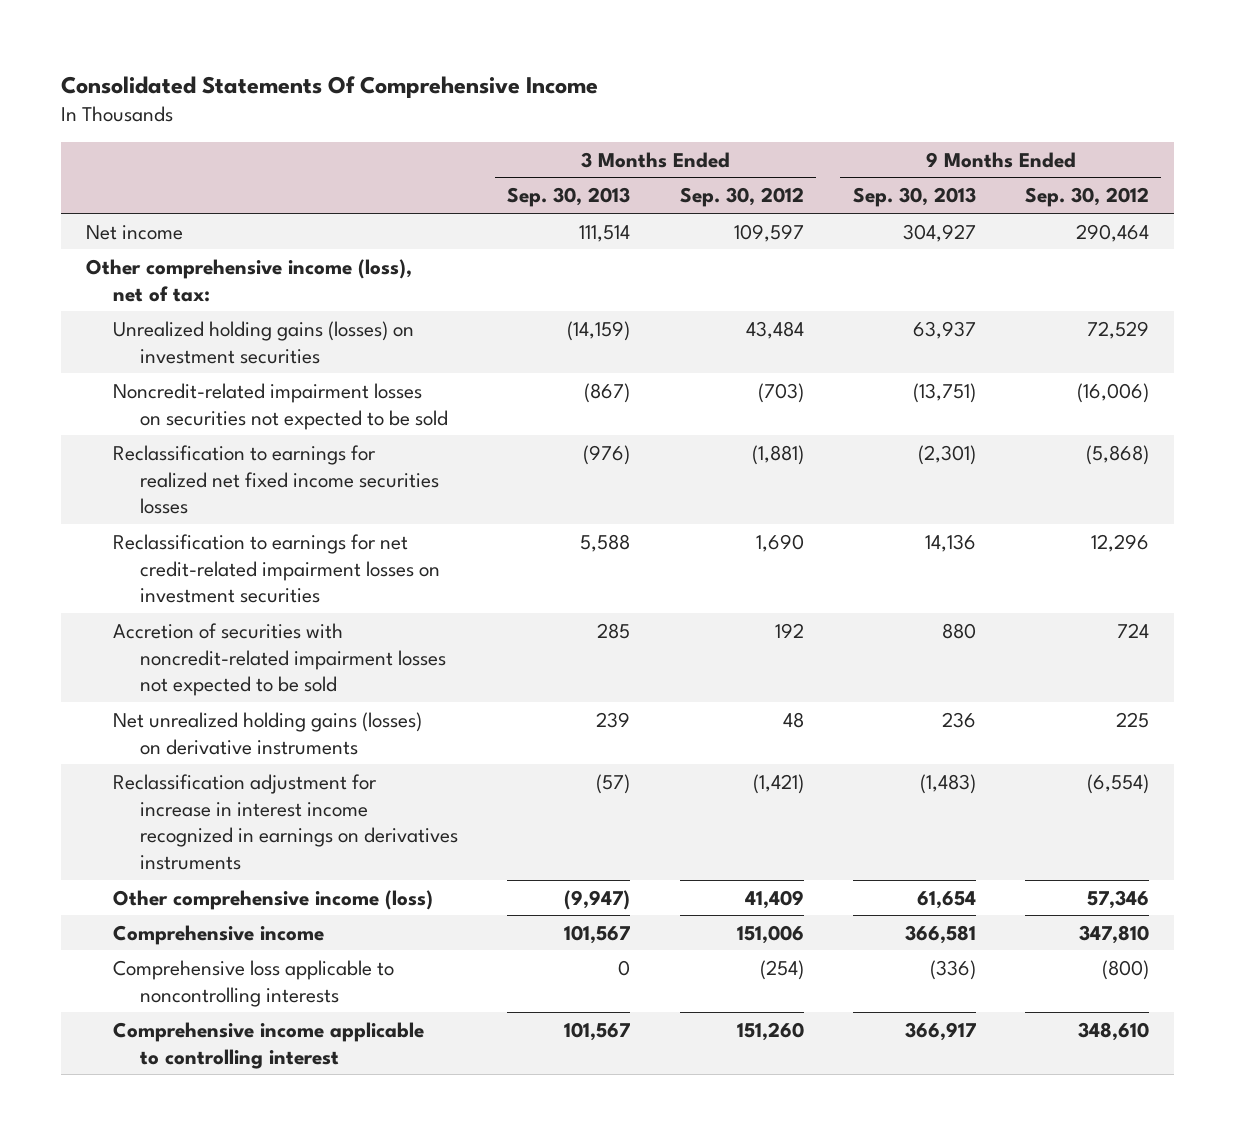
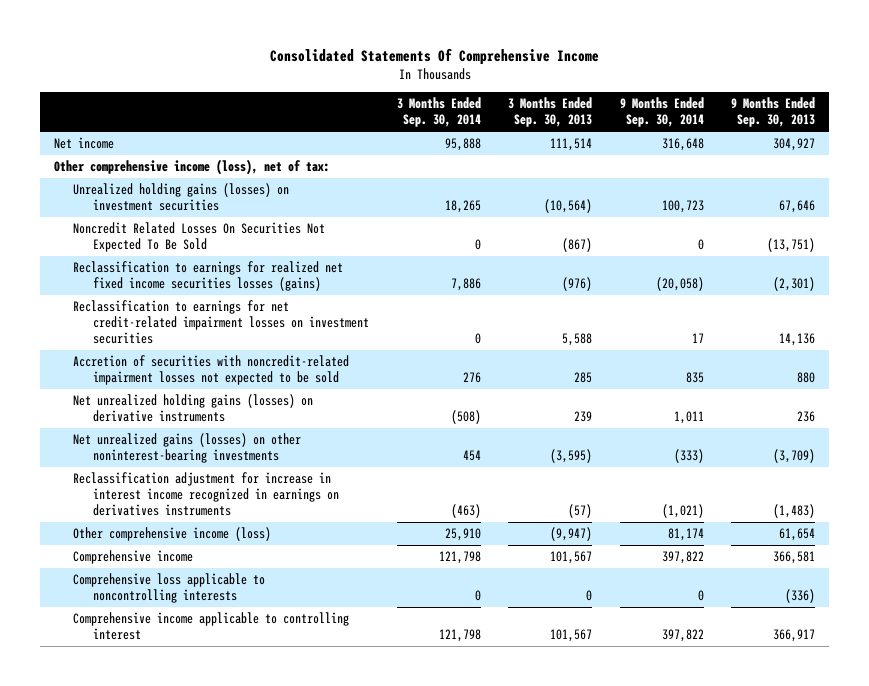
- | 3 Months Ended Sep. 30, 2013 | 3 Months Ended Sep. 30, 2012 | 9 Months Ended Sep. 30, 2013 | 9 Months Ended Sep. 30, 2012
+ | 3 Months Ended Sep. 30, 2014 | 3 Months Ended Sep. 30, 2013 | 9 Months Ended Sep. 30, 2014 | 9 Months Ended Sep. 30, 2013
- Unrealized holding gains (losses) on investment securities | (14,159) | 43,484 | 63,937 | 72,529
- Noncredit-related impairment losses on securities not expected to be sold | (867) | (703) | (13,751) | (16,006)
- Reclassification to earnings for realized net fixed income securities losses | (976) | (1,881) | (2,301) | (5,868)
+ Unrealized holding gains (losses) on investment securities | 18,265 | (10,564) | 100,723 | 67,646
+ Noncredit Related Losses On Securities Not Expected To Be Sold | 0 | (867) | 0 | (13,751)
+ Reclassification to earnings for realized net fixed income securities losses (gains) | 7,886 | (976) | (20,058) | (2,301)
+ Net unrealized gains (losses) on other noninterest-bearing investments | 454 | (3,595) | (333) | (3,709)

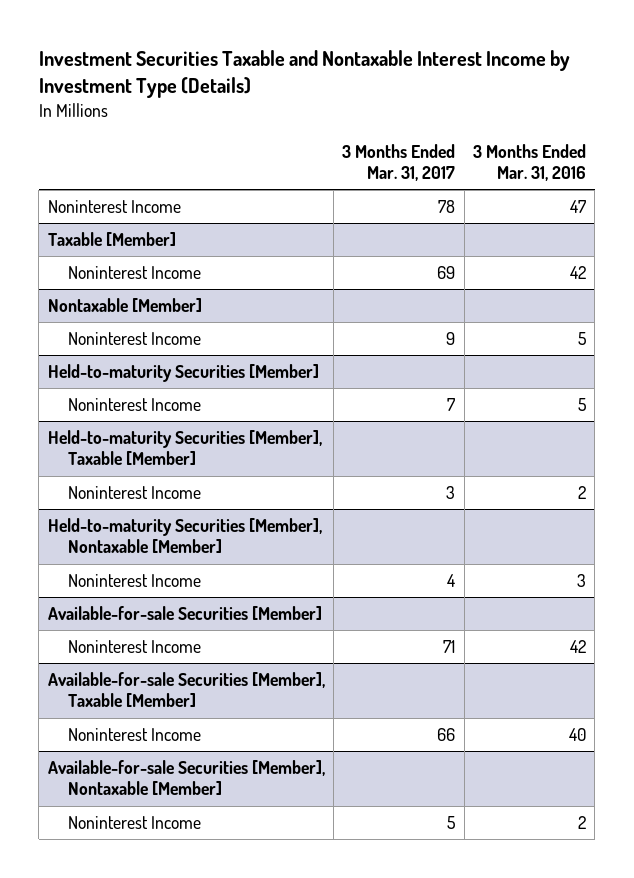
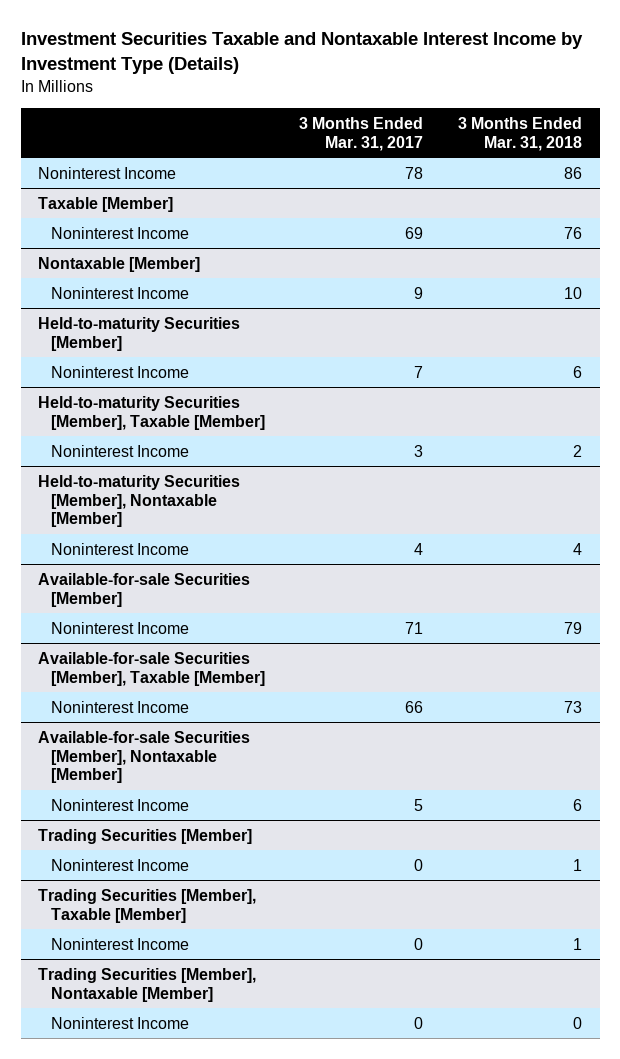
- | 3 Months Ended Mar. 31, 2017 | 3 Months Ended Mar. 31, 2016
+ | 3 Months Ended Mar. 31, 2017 | 3 Months Ended Mar. 31, 2018
+ Trading Securities [Member]
+ Noninterest Income | 0 | 1
+ Trading Securities [Member], Taxable [Member]
+ Noninterest Income | 0 | 1
+ Trading Securities [Member], Nontaxable [Member]
+ Noninterest Income | 0 | 0

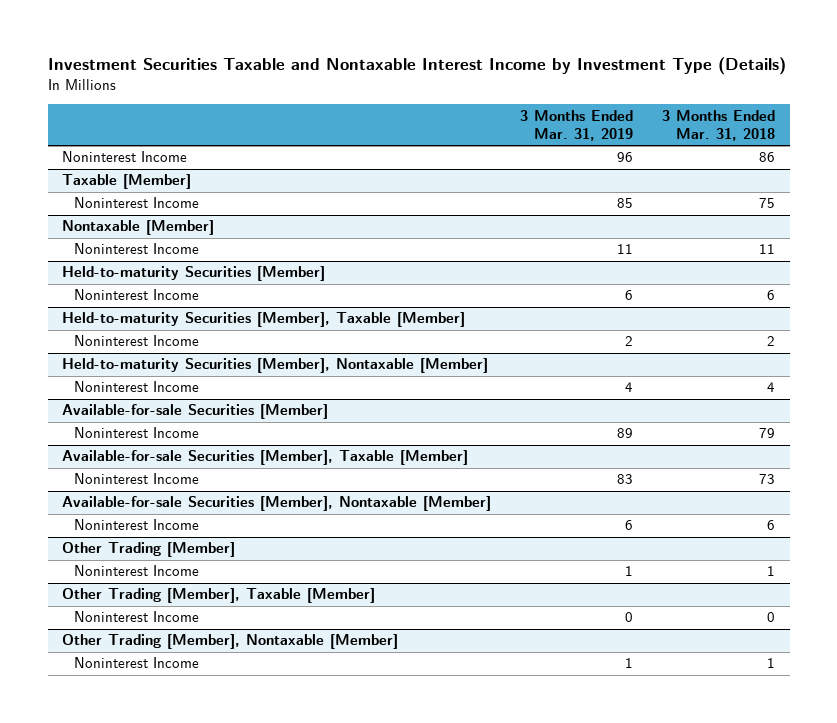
- | 3 Months Ended Mar. 31, 2017 | 3 Months Ended Mar. 31, 2018
+ | 3 Months Ended Mar. 31, 2019 | 3 Months Ended Mar. 31, 2018
@ Taxable [Member]
- Noninterest Income | 69 | 76
+ Noninterest Income | 85 | 75
@ Nontaxable [Member]
- Noninterest Income | 9 | 10
+ Noninterest Income | 11 | 11
- Trading Securities [Member]
- Noninterest Income | 0 | 1
- Trading Securities [Member], Taxable [Member]
+ Other Trading [Member]
- Trading Securities [Member], Nontaxable [Member]
+ Other Trading [Member], Taxable [Member]
+ Other Trading [Member], Nontaxable [Member]
+ Noninterest Income | 1 | 1

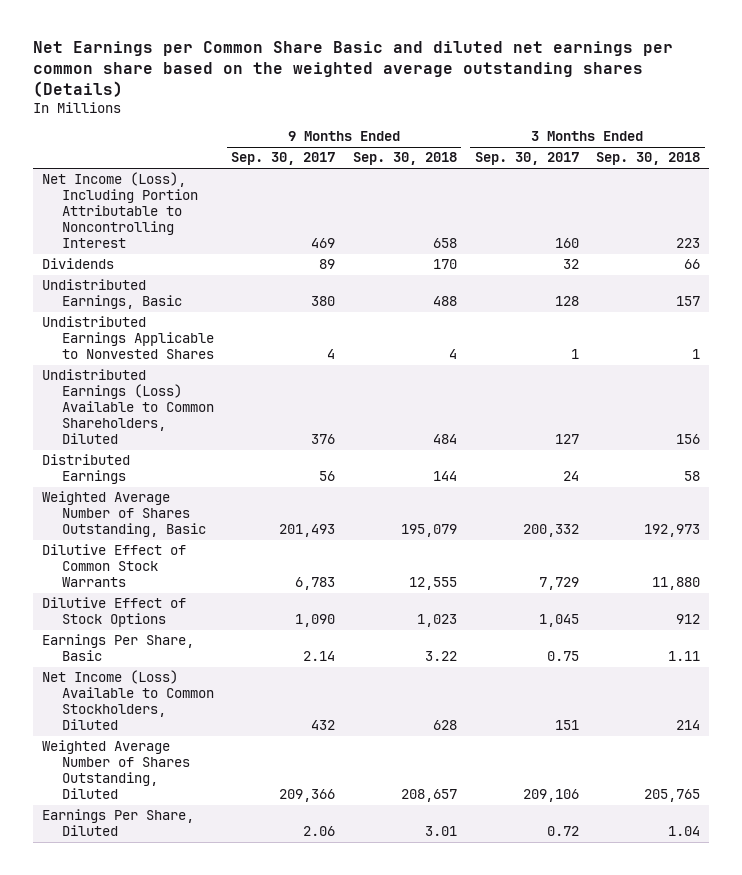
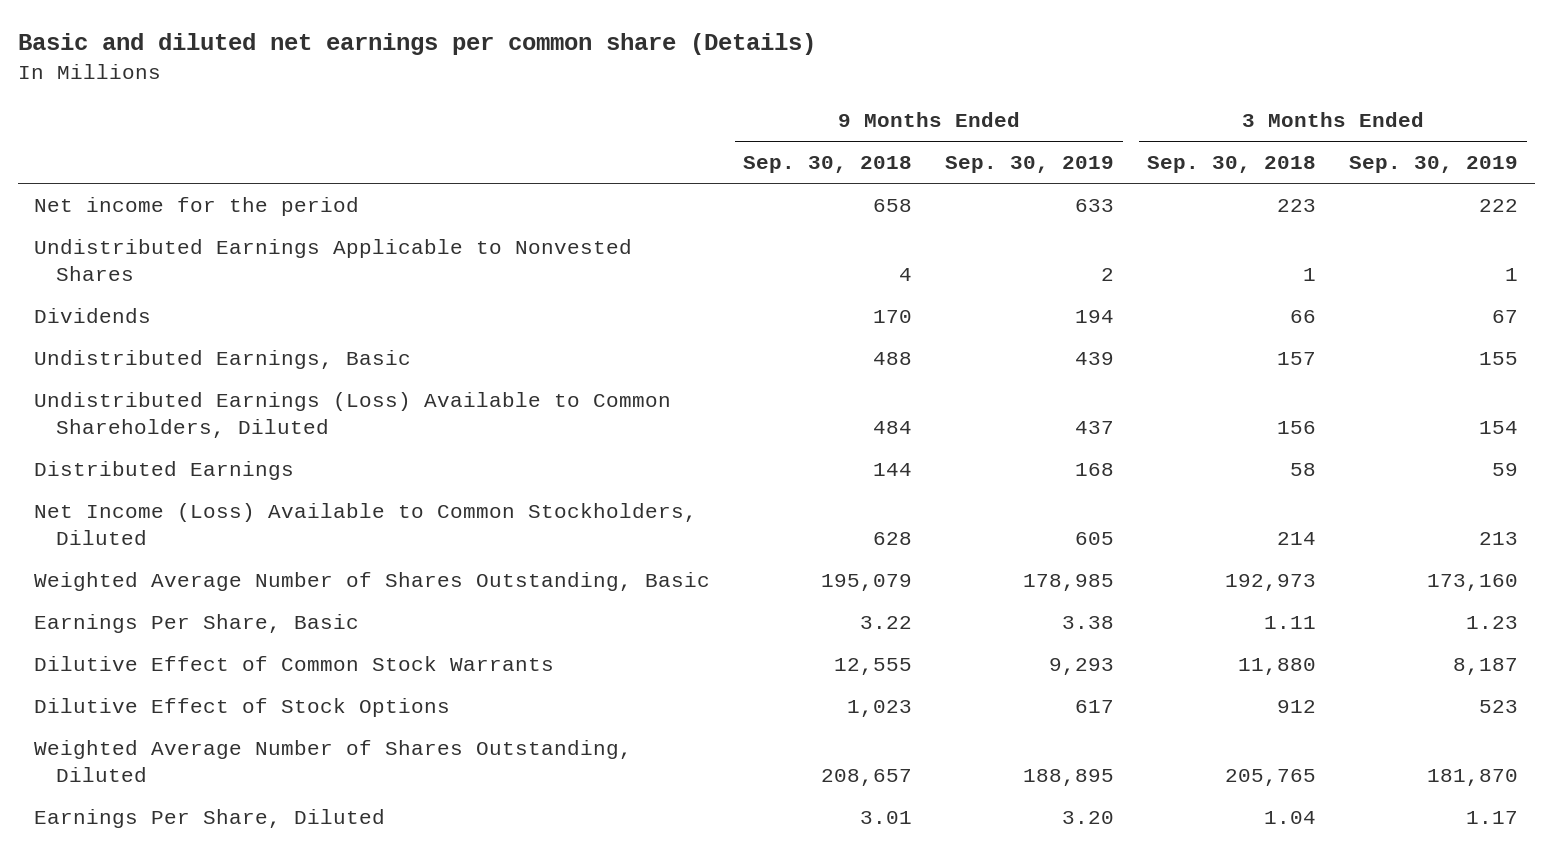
- Net Earnings per Common Share Basic and diluted net earnings per common share based on the weighted average outstanding shares (Details)
+ Basic and diluted net earnings per common share (Details)
- | 9 Months Ended Sep. 30, 2017 | 9 Months Ended Sep. 30, 2018 | 3 Months Ended Sep. 30, 2017 | 3 Months Ended Sep. 30, 2018
+ | 9 Months Ended Sep. 30, 2018 | 9 Months Ended Sep. 30, 2019 | 3 Months Ended Sep. 30, 2018 | 3 Months Ended Sep. 30, 2019
- Net Income (Loss), Including Portion Attributable to Noncontrolling Interest | 469 | 658 | 160 | 223
+ Net income for the period | 658 | 633 | 223 | 222
moved up: Undistributed Earnings Applicable to Nonvested Shares | 4 | 2 | 1 | 1
moved up: Net Income (Loss) Available to Common Stockholders, Diluted | 628 | 605 | 214 | 213
moved up: Earnings Per Share, Basic | 3.22 | 3.38 | 1.11 | 1.23

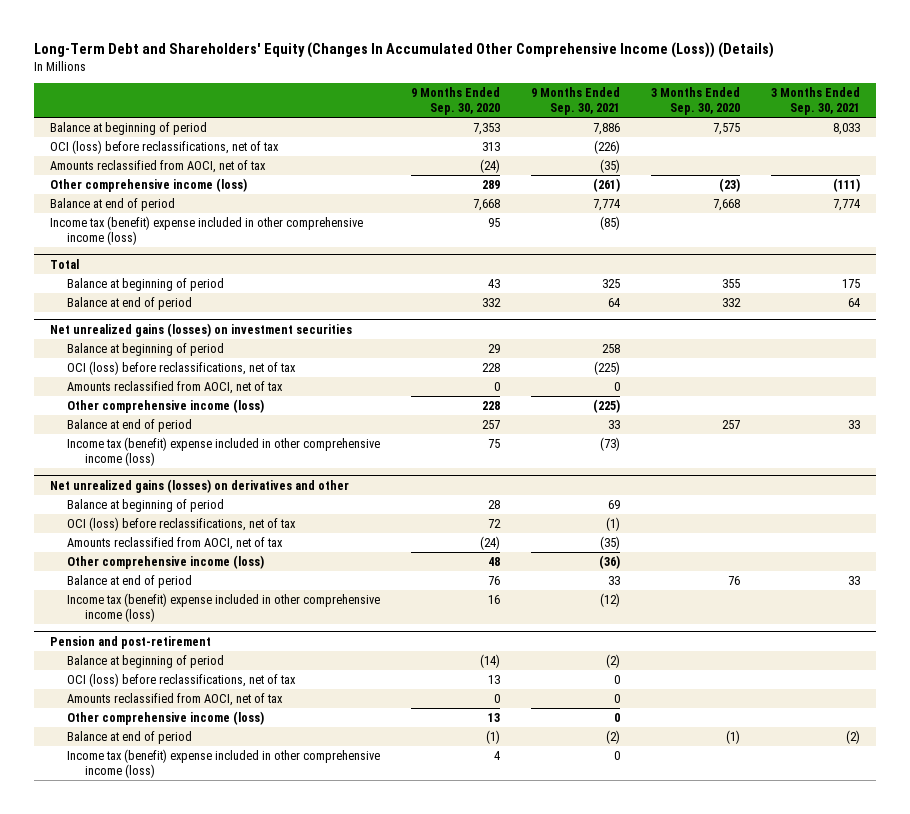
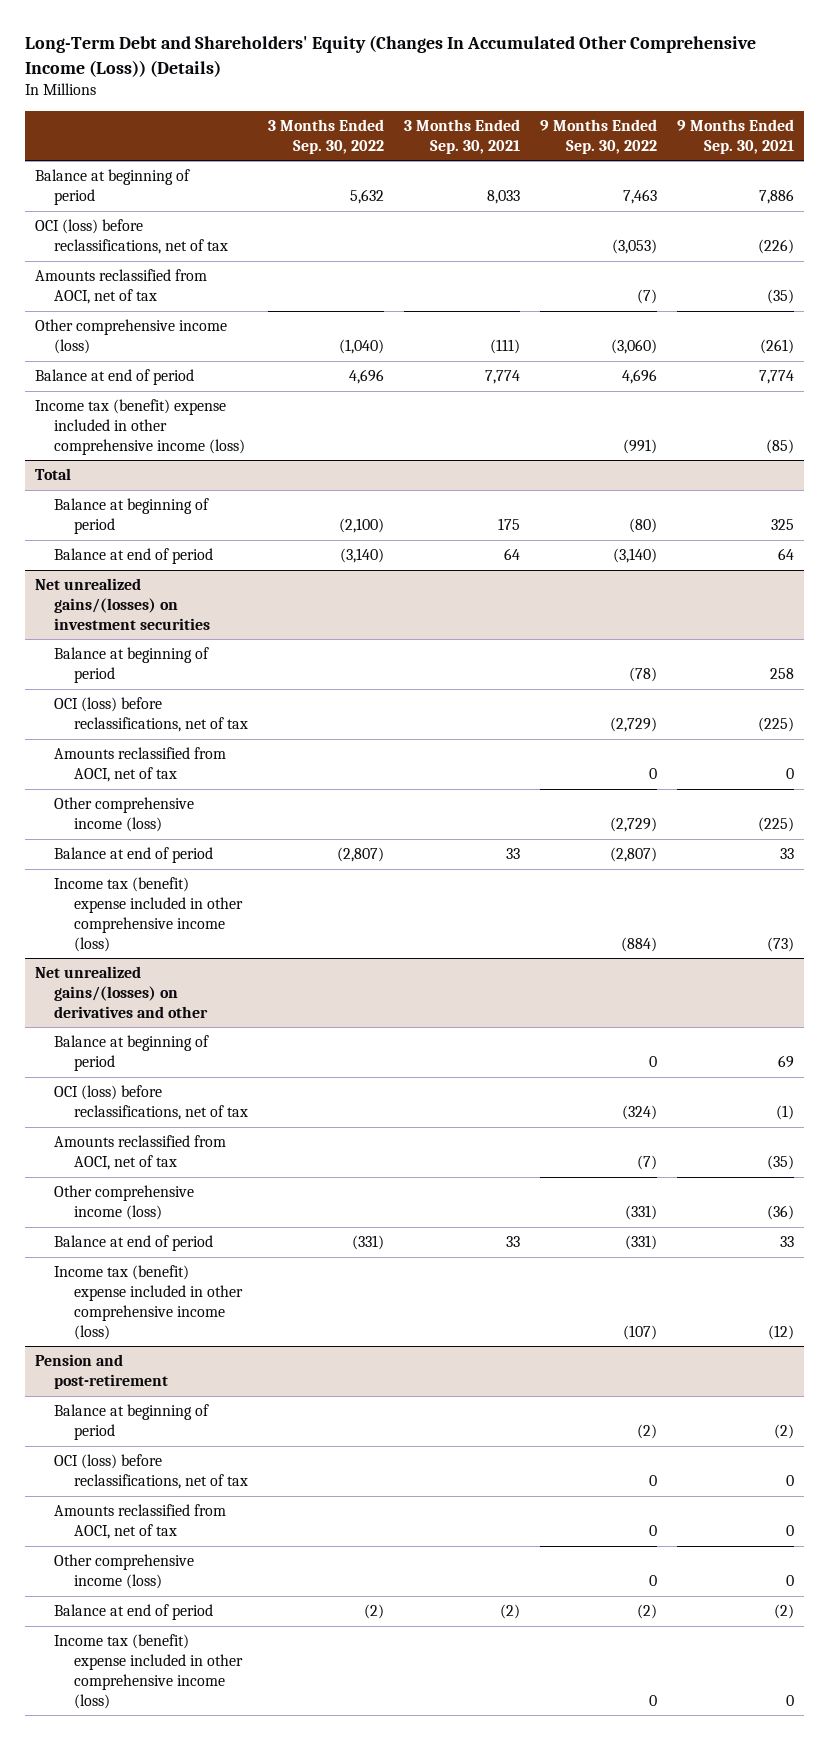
- | 9 Months Ended Sep. 30, 2020 | 9 Months Ended Sep. 30, 2021 | 3 Months Ended Sep. 30, 2020 | 3 Months Ended Sep. 30, 2021
+ | 3 Months Ended Sep. 30, 2022 | 3 Months Ended Sep. 30, 2021 | 9 Months Ended Sep. 30, 2022 | 9 Months Ended Sep. 30, 2021
- Net unrealized gains (losses) on investment securities
+ Net unrealized gains/(losses) on investment securities
- Net unrealized gains (losses) on derivatives and other
+ Net unrealized gains/(losses) on derivatives and other

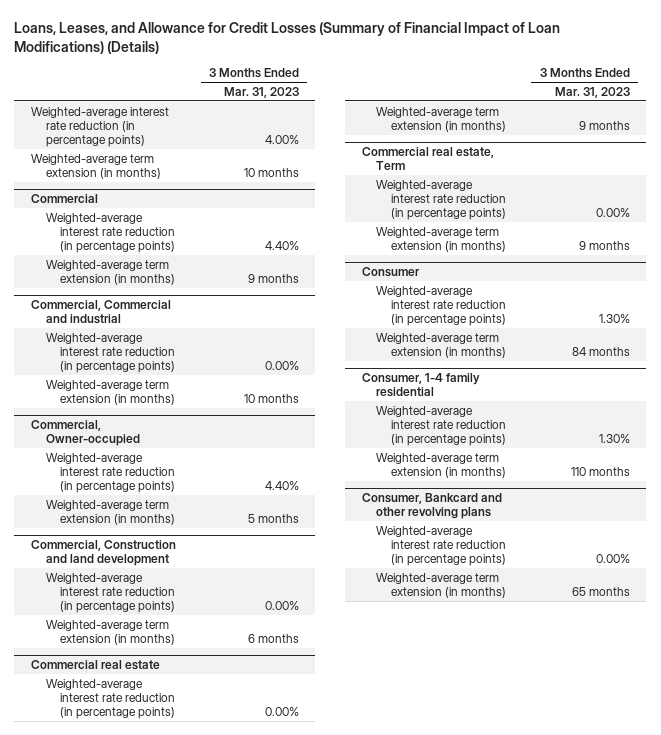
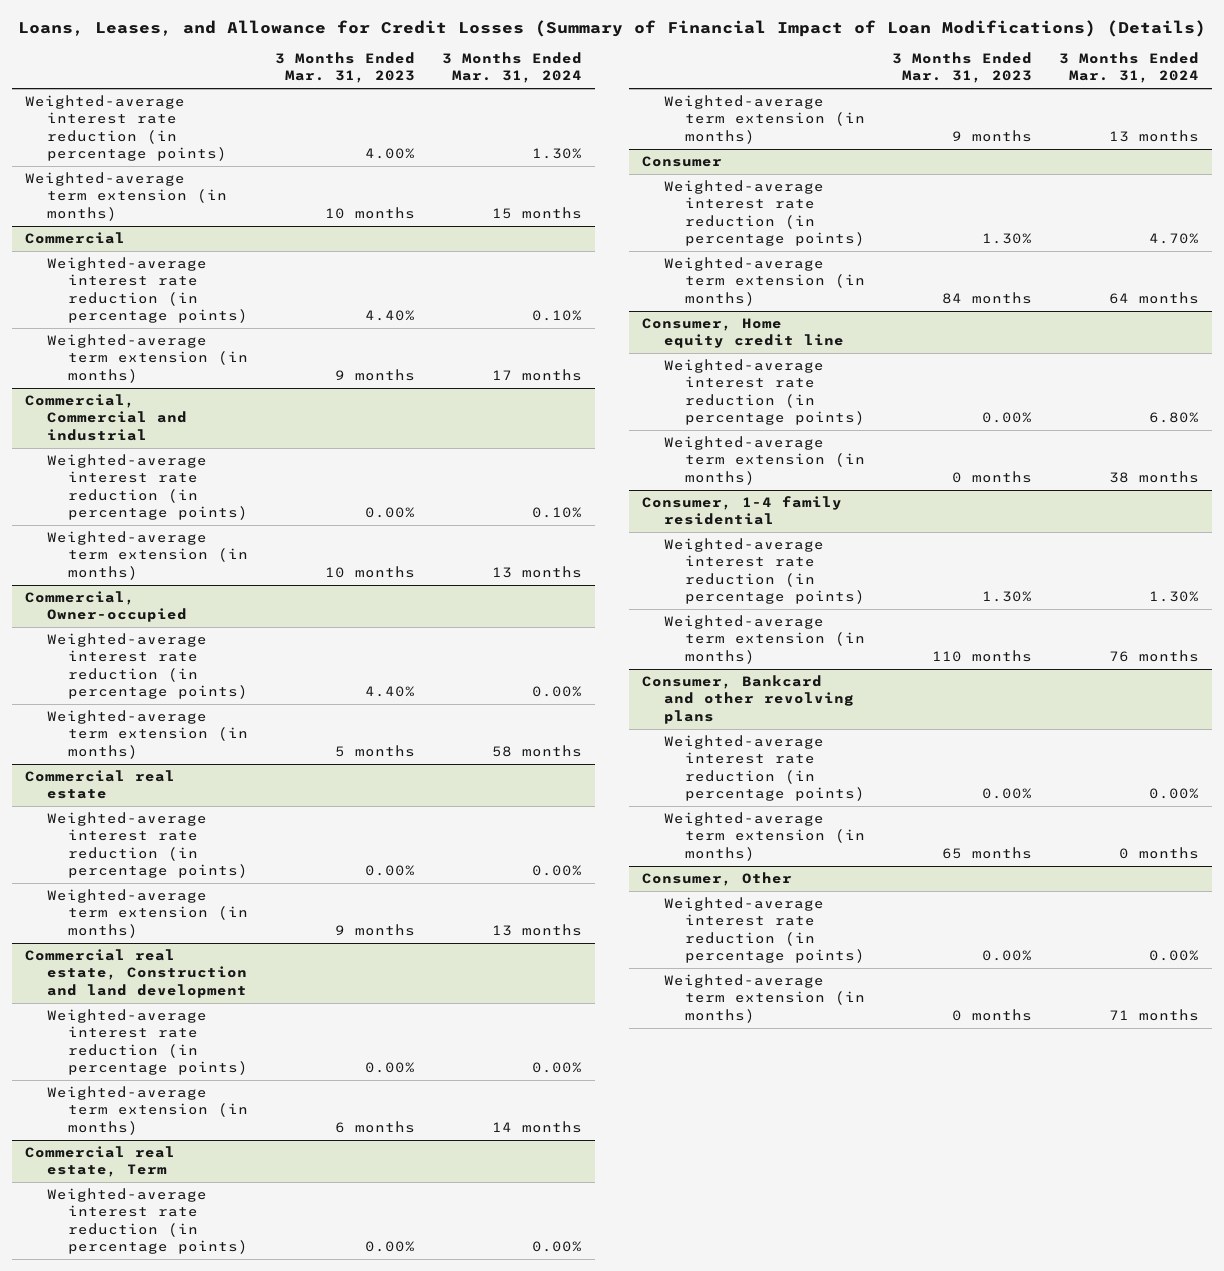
- | 3 Months Ended Mar. 31, 2023
+ | 3 Months Ended Mar. 31, 2023 | 3 Months Ended Mar. 31, 2024
- Commercial, Construction and land development
- Weighted-average interest rate reduction (in percentage points) | 0.00%
- Weighted-average term extension (in months) | 6 months
+ Commercial real estate, Construction and land development
+ Weighted-average interest rate reduction (in percentage points) | 0.00% | 0.00%
+ Weighted-average term extension (in months) | 6 months | 14 months
+ Consumer, Home equity credit line
+ Weighted-average interest rate reduction (in percentage points) | 0.00% | 6.80%
+ Weighted-average term extension (in months) | 0 months | 38 months
+ Consumer, Other
+ Weighted-average interest rate reduction (in percentage points) | 0.00% | 0.00%
+ Weighted-average term extension (in months) | 0 months | 71 months

